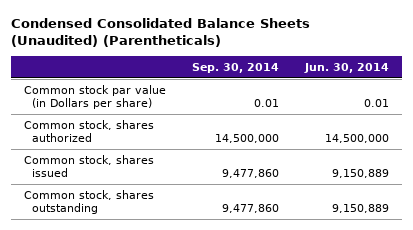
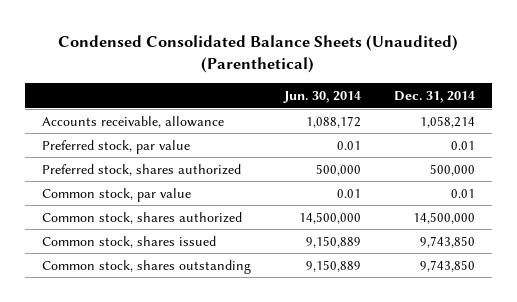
- Condensed Consolidated Balance Sheets (Unaudited) (Parentheticals)
+ Condensed Consolidated Balance Sheets (Unaudited) (Parenthetical)
- | Sep. 30, 2014 | Jun. 30, 2014
+ | Jun. 30, 2014 | Dec. 31, 2014
- Common stock par value (in Dollars per share) | 0.01 | 0.01
+ Accounts receivable, allowance | 1,088,172 | 1,058,214
+ Preferred stock, par value | 0.01 | 0.01
+ Preferred stock, shares authorized | 500,000 | 500,000
+ Common stock, par value | 0.01 | 0.01

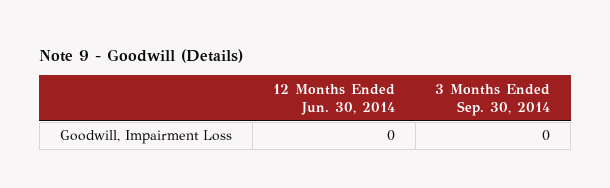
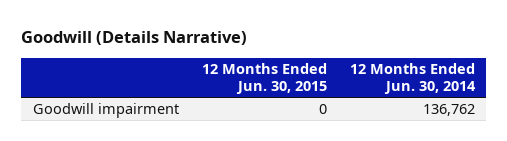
- Note 9 - Goodwill (Details)
+ Goodwill (Details Narrative)
- | 12 Months Ended Jun. 30, 2014 | 3 Months Ended Sep. 30, 2014
+ | 12 Months Ended Jun. 30, 2015 | 12 Months Ended Jun. 30, 2014
- Goodwill, Impairment Loss | 0 | 0
+ Goodwill impairment | 0 | 136,762

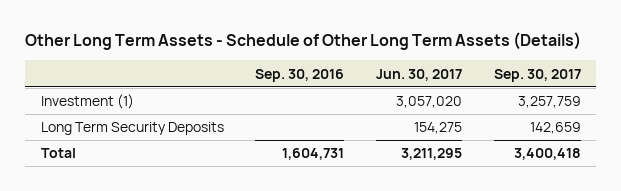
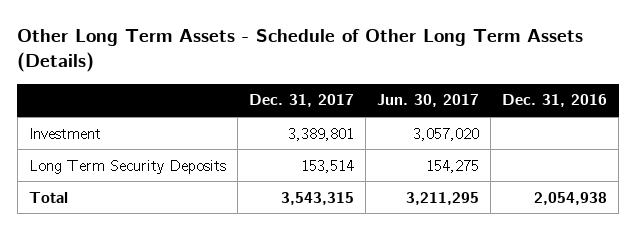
- | Sep. 30, 2016 | Jun. 30, 2017 | Sep. 30, 2017
+ | Dec. 31, 2017 | Jun. 30, 2017 | Dec. 31, 2016
- Investment (1) | | 3,057,020 | 3,257,759
+ Investment | 3,389,801 | 3,057,020 |

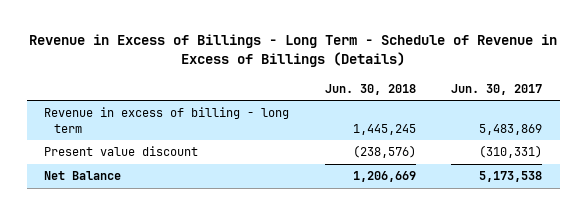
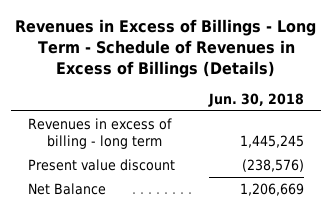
- Revenue in Excess of Billings - Long Term - Schedule of Revenue in Excess of Billings (Details)
+ Revenues in Excess of Billings - Long Term - Schedule of Revenues in Excess of Billings (Details)
- | Jun. 30, 2018 | Jun. 30, 2017
+ | Jun. 30, 2018
- Revenue in excess of billing - long term | 1,445,245 | 5,483,869
+ Revenues in excess of billing - long term | 1,445,245

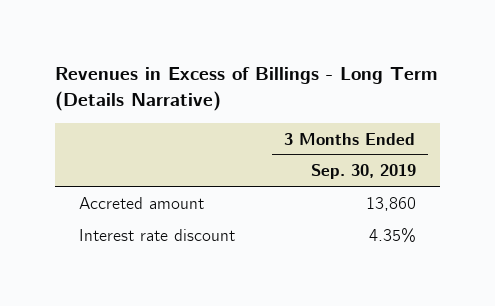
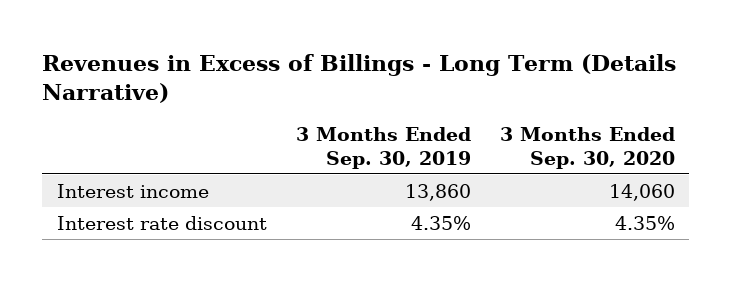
- | 3 Months Ended Sep. 30, 2019
+ | 3 Months Ended Sep. 30, 2019 | 3 Months Ended Sep. 30, 2020
- Accreted amount | 13,860
+ Interest income | 13,860 | 14,060

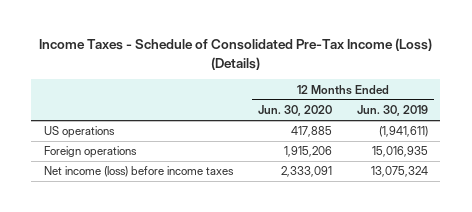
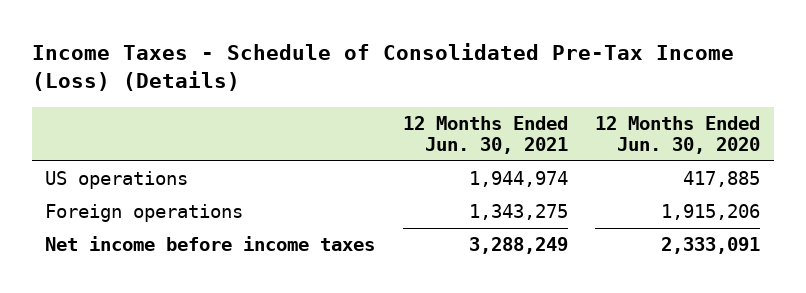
- | 12 Months Ended Jun. 30, 2020 | 12 Months Ended Jun. 30, 2019
+ | 12 Months Ended Jun. 30, 2021 | 12 Months Ended Jun. 30, 2020
- Net income (loss) before income taxes | 2,333,091 | 13,075,324
+ Net income before income taxes | 3,288,249 | 2,333,091

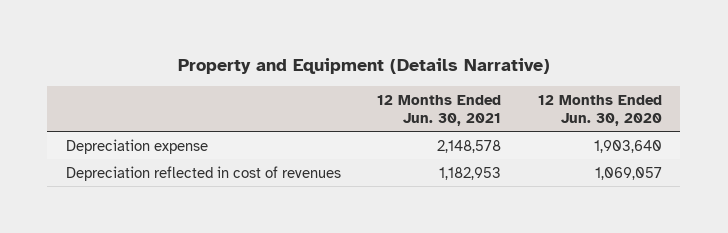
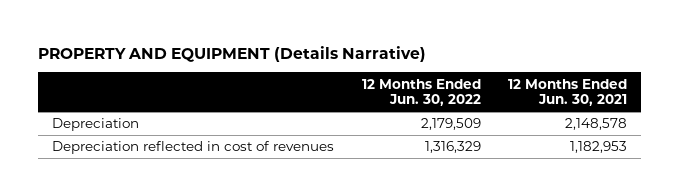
- Property and Equipment (Details Narrative)
+ PROPERTY AND EQUIPMENT (Details Narrative)
- | 12 Months Ended Jun. 30, 2021 | 12 Months Ended Jun. 30, 2020
+ | 12 Months Ended Jun. 30, 2022 | 12 Months Ended Jun. 30, 2021
- Depreciation expense | 2,148,578 | 1,903,640
+ Depreciation | 2,179,509 | 2,148,578

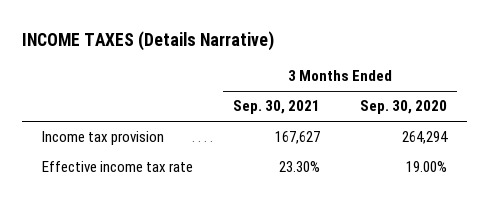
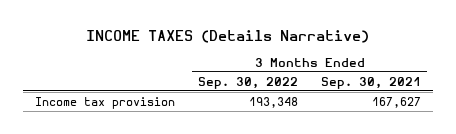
- | 3 Months Ended Sep. 30, 2021 | 3 Months Ended Sep. 30, 2020
+ | 3 Months Ended Sep. 30, 2022 | 3 Months Ended Sep. 30, 2021
- Effective income tax rate | 23.30% | 19.00%

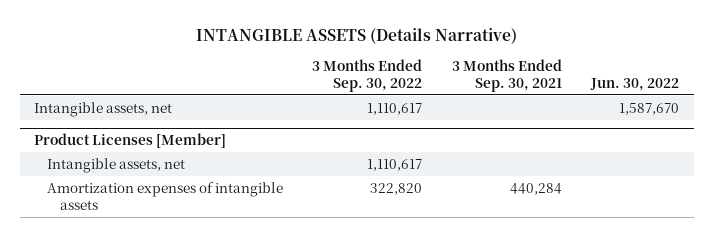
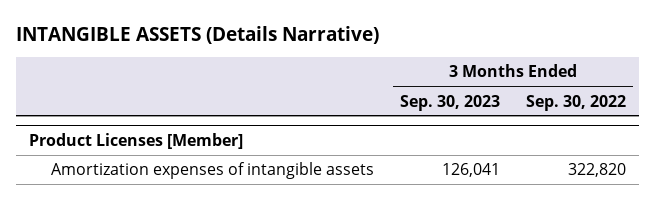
- | 3 Months Ended Sep. 30, 2022 | 3 Months Ended Sep. 30, 2021 | Jun. 30, 2022
+ | 3 Months Ended Sep. 30, 2023 | 3 Months Ended Sep. 30, 2022
- Intangible assets, net | 1,110,617 | | 1,587,670
@ Product Licenses [Member]
- Intangible assets, net | 1,110,617 | |

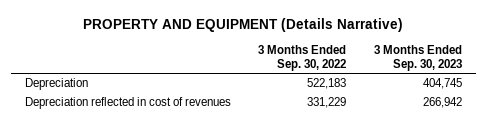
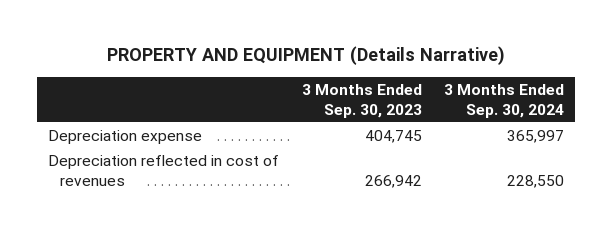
- | 3 Months Ended Sep. 30, 2022 | 3 Months Ended Sep. 30, 2023
+ | 3 Months Ended Sep. 30, 2023 | 3 Months Ended Sep. 30, 2024
- Depreciation | 522,183 | 404,745
+ Depreciation expense | 404,745 | 365,997

